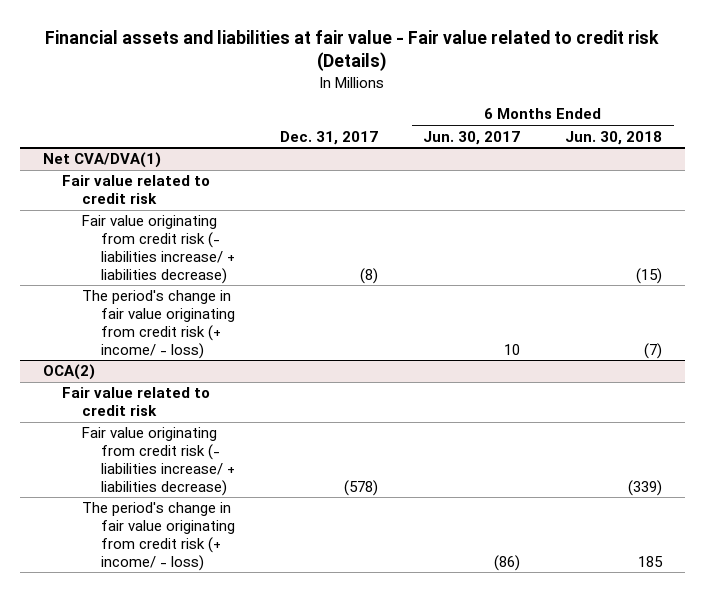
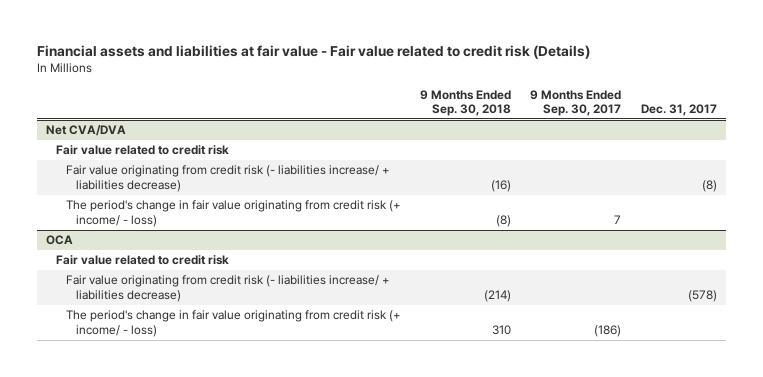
- | Dec. 31, 2017 | 6 Months Ended Jun. 30, 2017 | 6 Months Ended Jun. 30, 2018
+ | 9 Months Ended Sep. 30, 2018 | 9 Months Ended Sep. 30, 2017 | Dec. 31, 2017
- Net CVA/DVA(1)
+ Net CVA/DVA
- OCA(2)
+ OCA

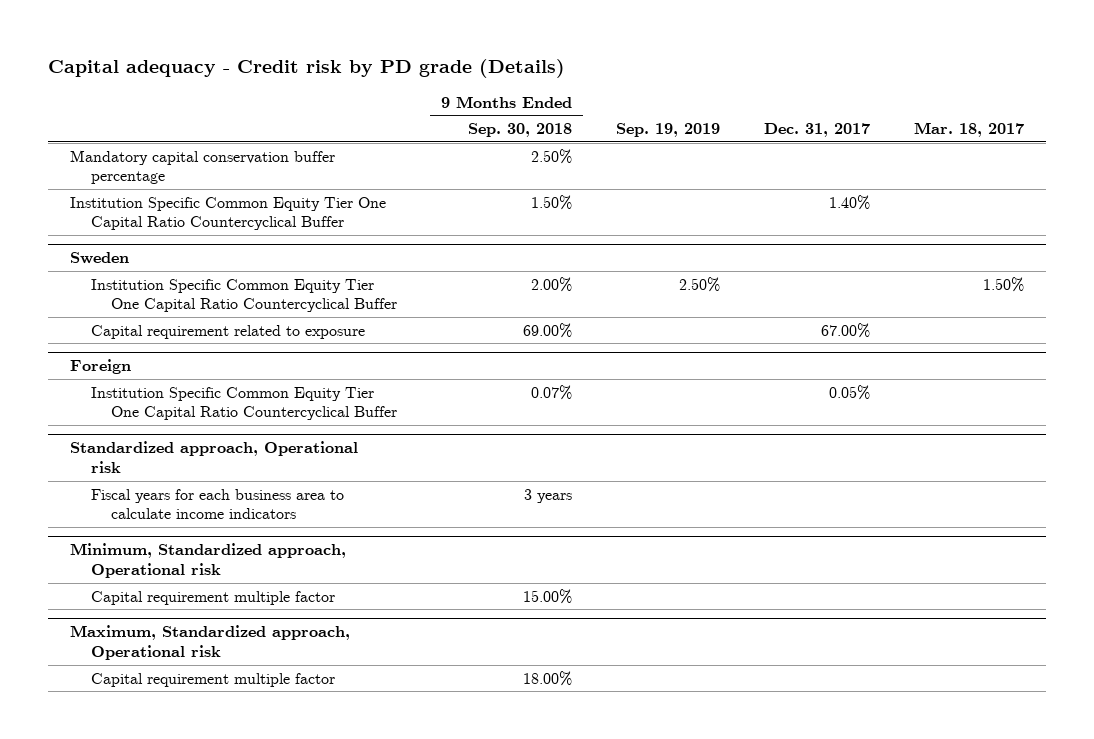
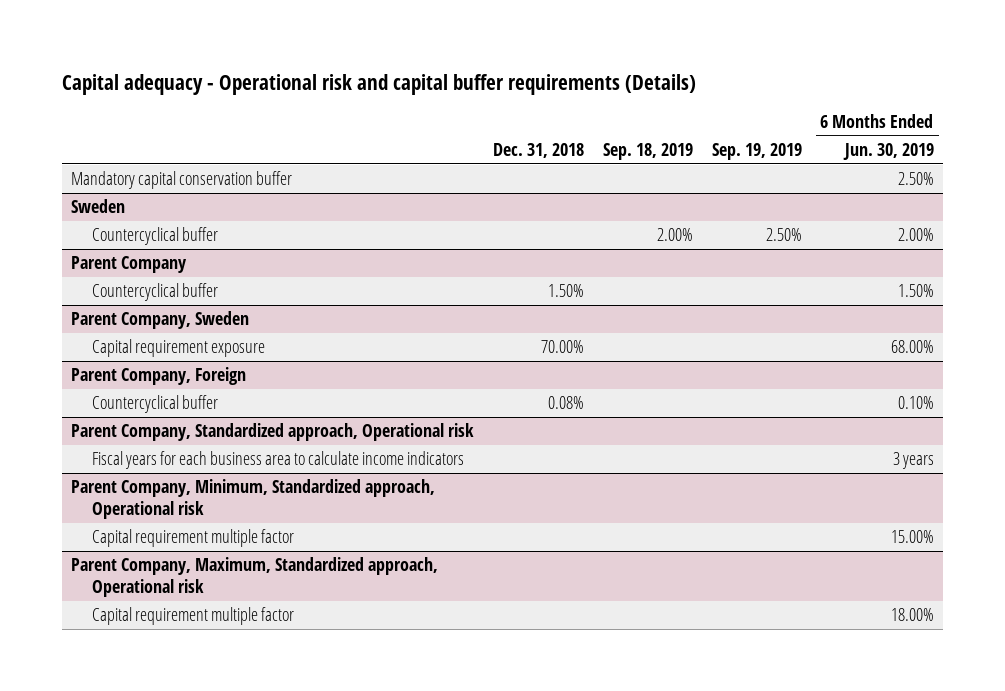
- Capital adequacy - Credit risk by PD grade (Details)
+ Capital adequacy - Operational risk and capital buffer requirements (Details)
- | 9 Months Ended Sep. 30, 2018 | Sep. 19, 2019 | Dec. 31, 2017 | Mar. 18, 2017
+ | Dec. 31, 2018 | Sep. 18, 2019 | Sep. 19, 2019 | 6 Months Ended Jun. 30, 2019
- Mandatory capital conservation buffer percentage | 2.50% | | |
- Institution Specific Common Equity Tier One Capital Ratio Countercyclical Buffer | 1.50% | | 1.40% |
+ Mandatory capital conservation buffer | | | | 2.50%
@ Sweden
- Institution Specific Common Equity Tier One Capital Ratio Countercyclical Buffer | 2.00% | 2.50% | | 1.50%
- Capital requirement related to exposure | 69.00% | | 67.00% |
- Foreign
- Institution Specific Common Equity Tier One Capital Ratio Countercyclical Buffer | 0.07% | | 0.05% |
- Standardized approach, Operational risk
@ Sweden
+ Countercyclical buffer | | 2.00% | 2.50% | 2.00%
+ Parent Company
+ Countercyclical buffer | 1.50% | | | 1.50%
+ Parent Company, Sweden
+ Capital requirement exposure | 70.00% | | | 68.00%
+ Parent Company, Foreign
+ Countercyclical buffer | 0.08% | | | 0.10%
+ Parent Company, Standardized approach, Operational risk
- Minimum, Standardized approach, Operational risk
+ Parent Company, Minimum, Standardized approach, Operational risk
- Maximum, Standardized approach, Operational risk
+ Parent Company, Maximum, Standardized approach, Operational risk

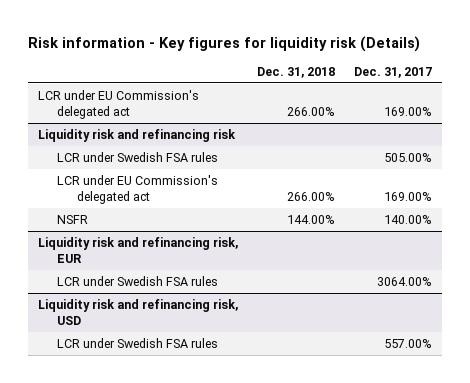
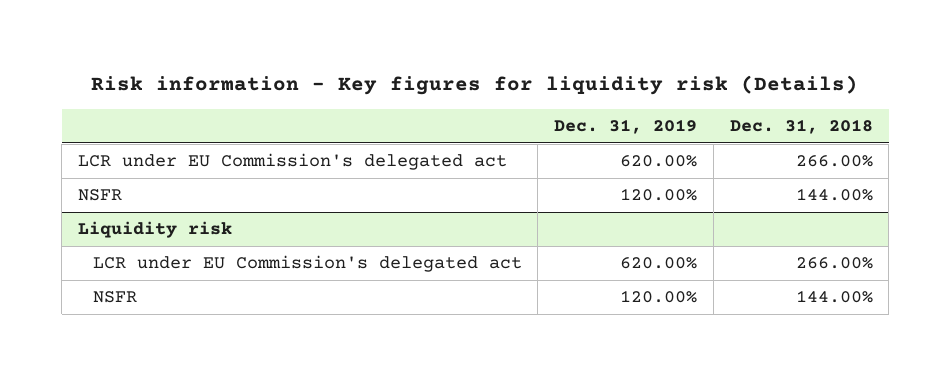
- | Dec. 31, 2018 | Dec. 31, 2017
+ | Dec. 31, 2019 | Dec. 31, 2018
- Liquidity risk and refinancing risk
- LCR under Swedish FSA rules | | 505.00%
+ NSFR | 120.00% | 144.00%
+ Liquidity risk
- Liquidity risk and refinancing risk, EUR
- LCR under Swedish FSA rules | | 3064.00%
- Liquidity risk and refinancing risk, USD
- LCR under Swedish FSA rules | | 557.00%

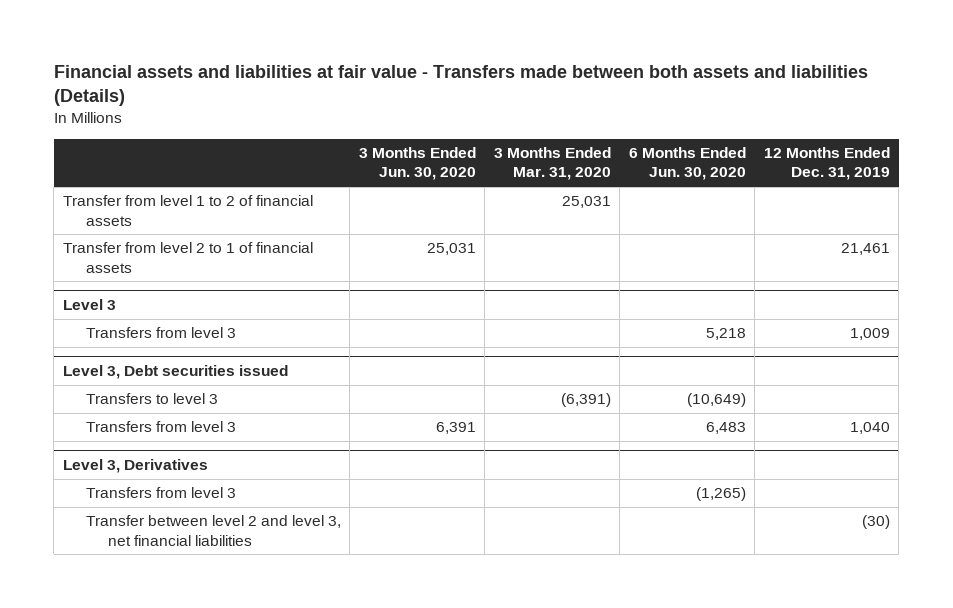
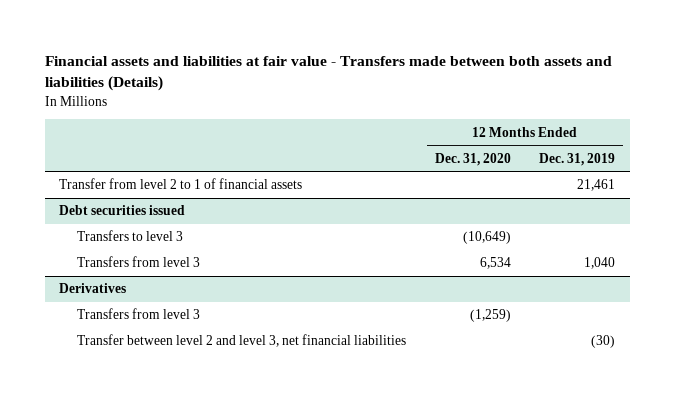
- | 3 Months Ended Jun. 30, 2020 | 3 Months Ended Mar. 31, 2020 | 6 Months Ended Jun. 30, 2020 | 12 Months Ended Dec. 31, 2019
+ | 12 Months Ended Dec. 31, 2020 | 12 Months Ended Dec. 31, 2019
- Transfer from level 1 to 2 of financial assets | | 25,031 | |
- Level 3
- Transfers from level 3 | | | 5,218 | 1,009
- Level 3, Debt securities issued
+ Debt securities issued
- Level 3, Derivatives
+ Derivatives

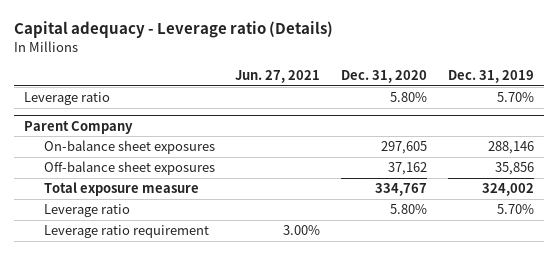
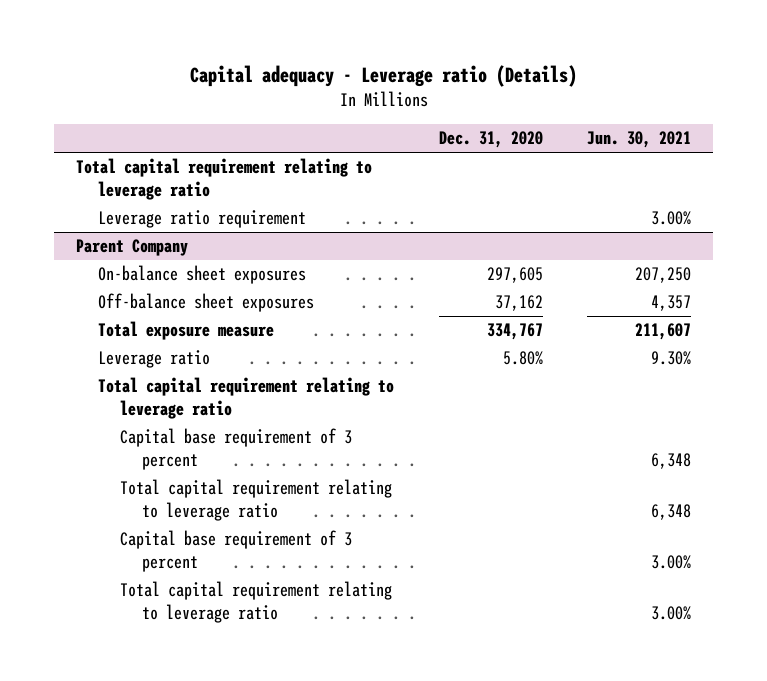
- | Jun. 27, 2021 | Dec. 31, 2020 | Dec. 31, 2019
+ | Dec. 31, 2020 | Jun. 30, 2021
- Leverage ratio | | 5.80% | 5.70%
+ Total capital requirement relating to leverage ratio
+ Leverage ratio requirement | | 3.00%
@ Parent Company
- Leverage ratio requirement | 3.00% | |
+ Total capital requirement relating to leverage ratio
+ Capital base requirement of 3 percent | | 6,348
+ Total capital requirement relating to leverage ratio | | 6,348
+ Capital base requirement of 3 percent | | 3.00%
+ Total capital requirement relating to leverage ratio | | 3.00%

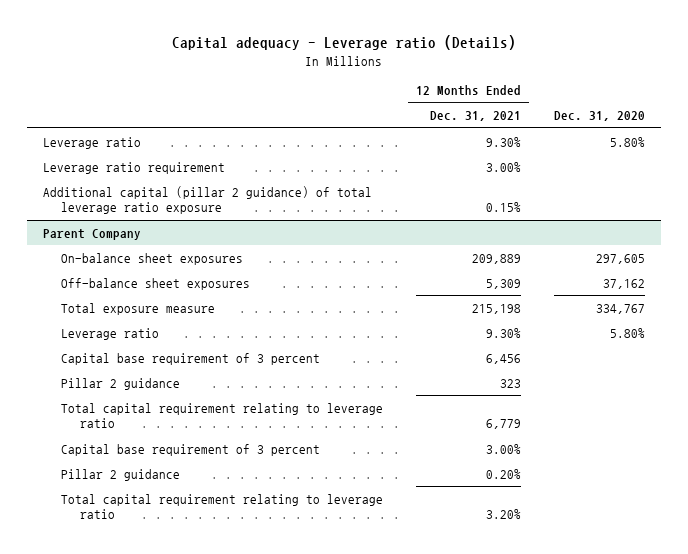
- | Dec. 31, 2020 | Jun. 30, 2021
+ | 12 Months Ended Dec. 31, 2021 | Dec. 31, 2020
- Total capital requirement relating to leverage ratio
+ Leverage ratio | 9.30% | 5.80%
+ Additional capital (pillar 2 guidance) of total leverage ratio exposure | 0.15% |
@ Parent Company
- Total capital requirement relating to leverage ratio
+ Pillar 2 guidance | 323 |
+ Pillar 2 guidance | 0.20% |

